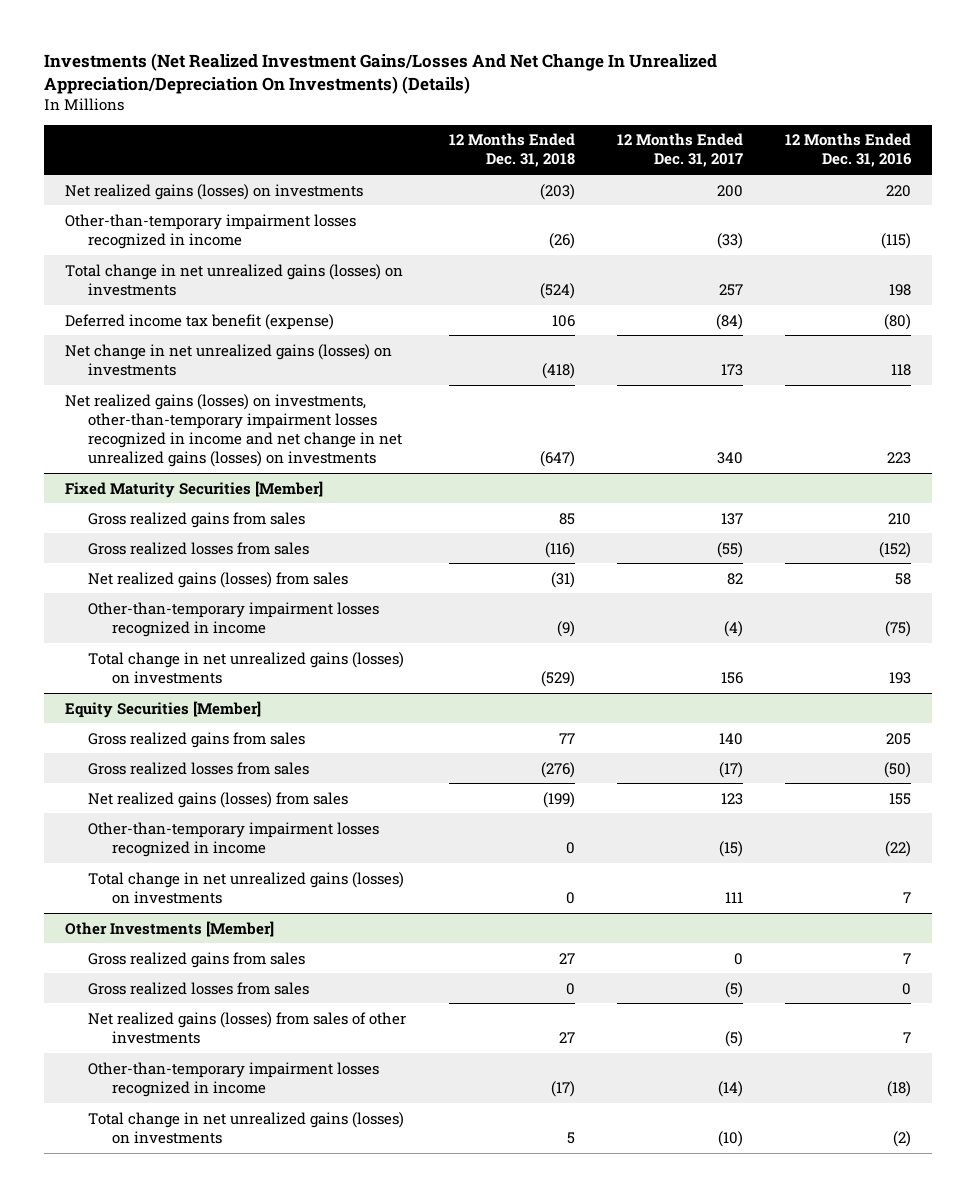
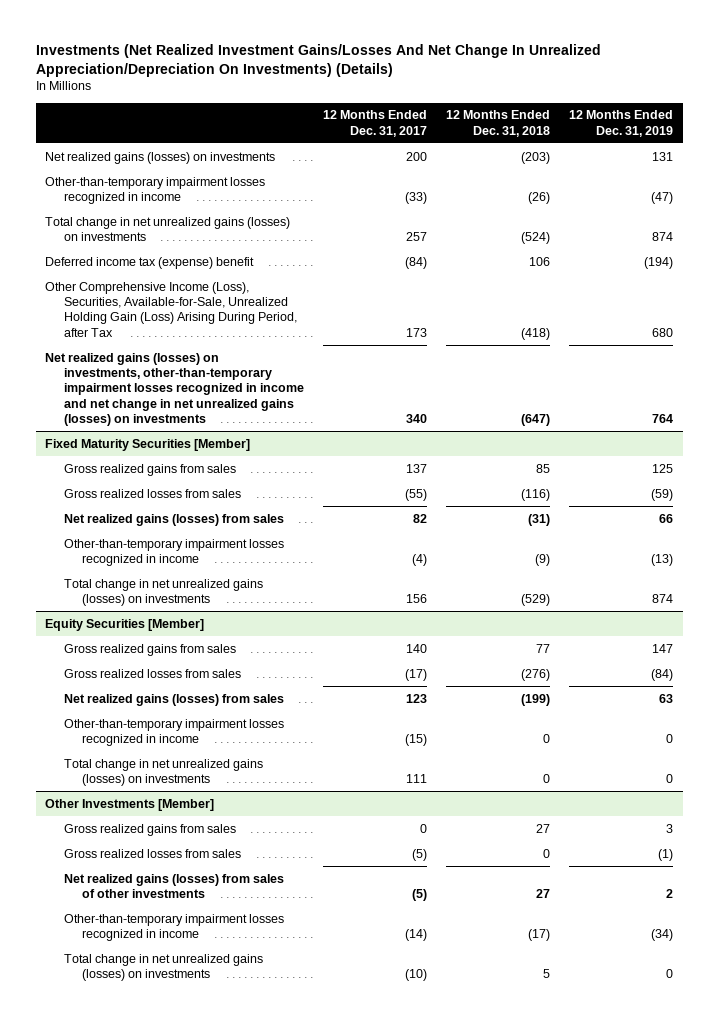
- | 12 Months Ended Dec. 31, 2018 | 12 Months Ended Dec. 31, 2017 | 12 Months Ended Dec. 31, 2016
+ | 12 Months Ended Dec. 31, 2017 | 12 Months Ended Dec. 31, 2018 | 12 Months Ended Dec. 31, 2019
- Deferred income tax benefit (expense) | 106 | (84) | (80)
- Net change in net unrealized gains (losses) on investments | (418) | 173 | 118
+ Deferred income tax (expense) benefit | (84) | 106 | (194)
+ Other Comprehensive Income (Loss), Securities, Available-for-Sale, Unrealized Holding Gain (Loss) Arising During Period, after Tax | 173 | (418) | 680

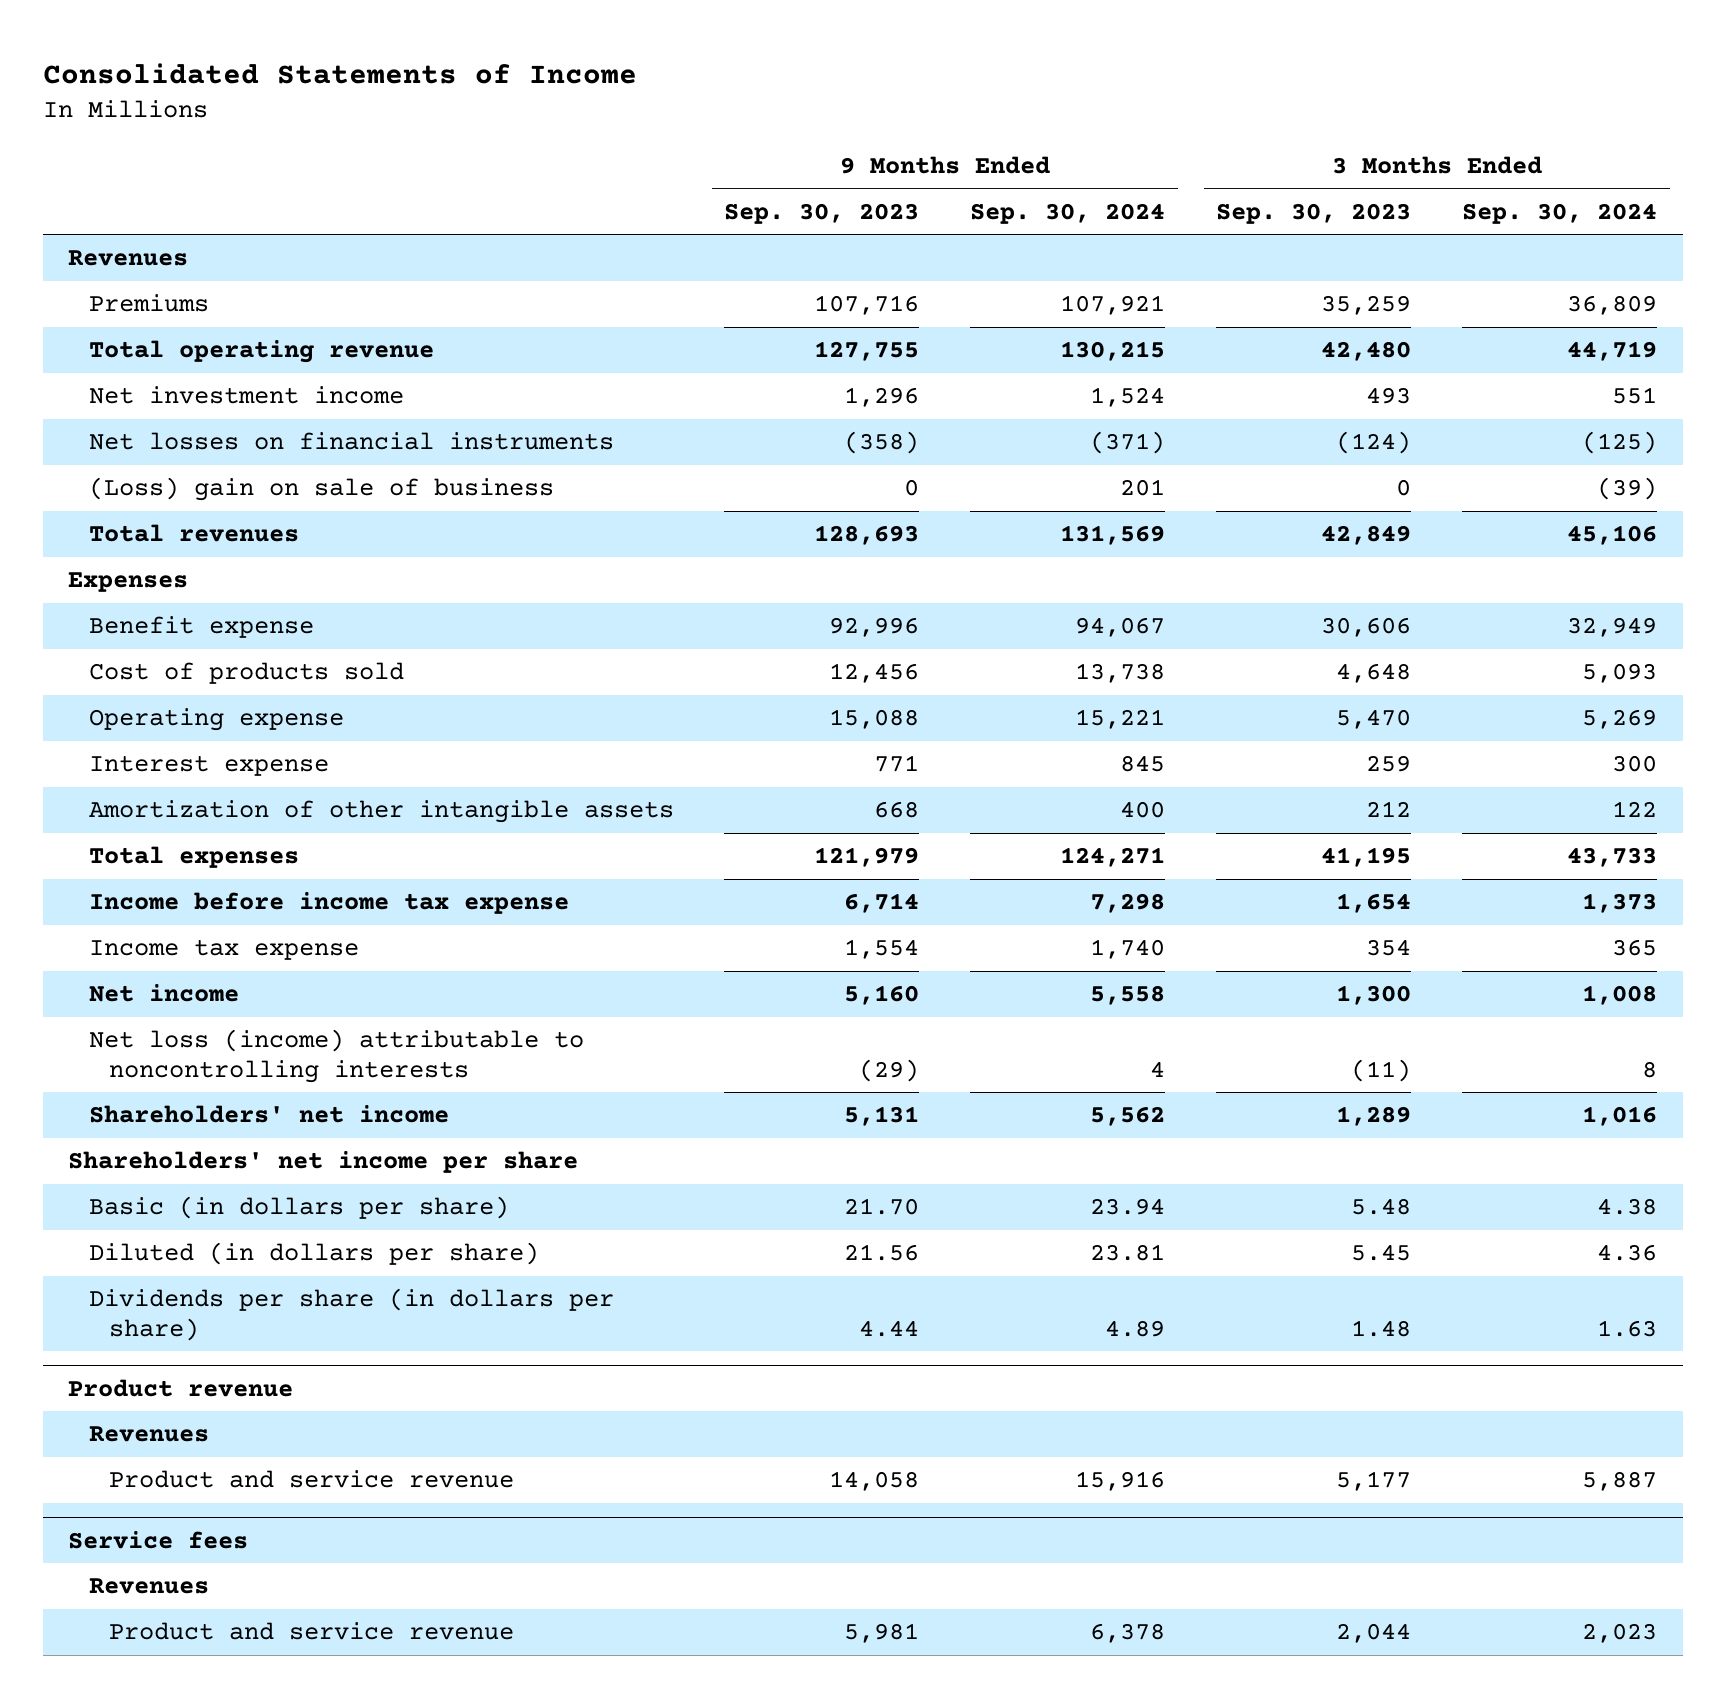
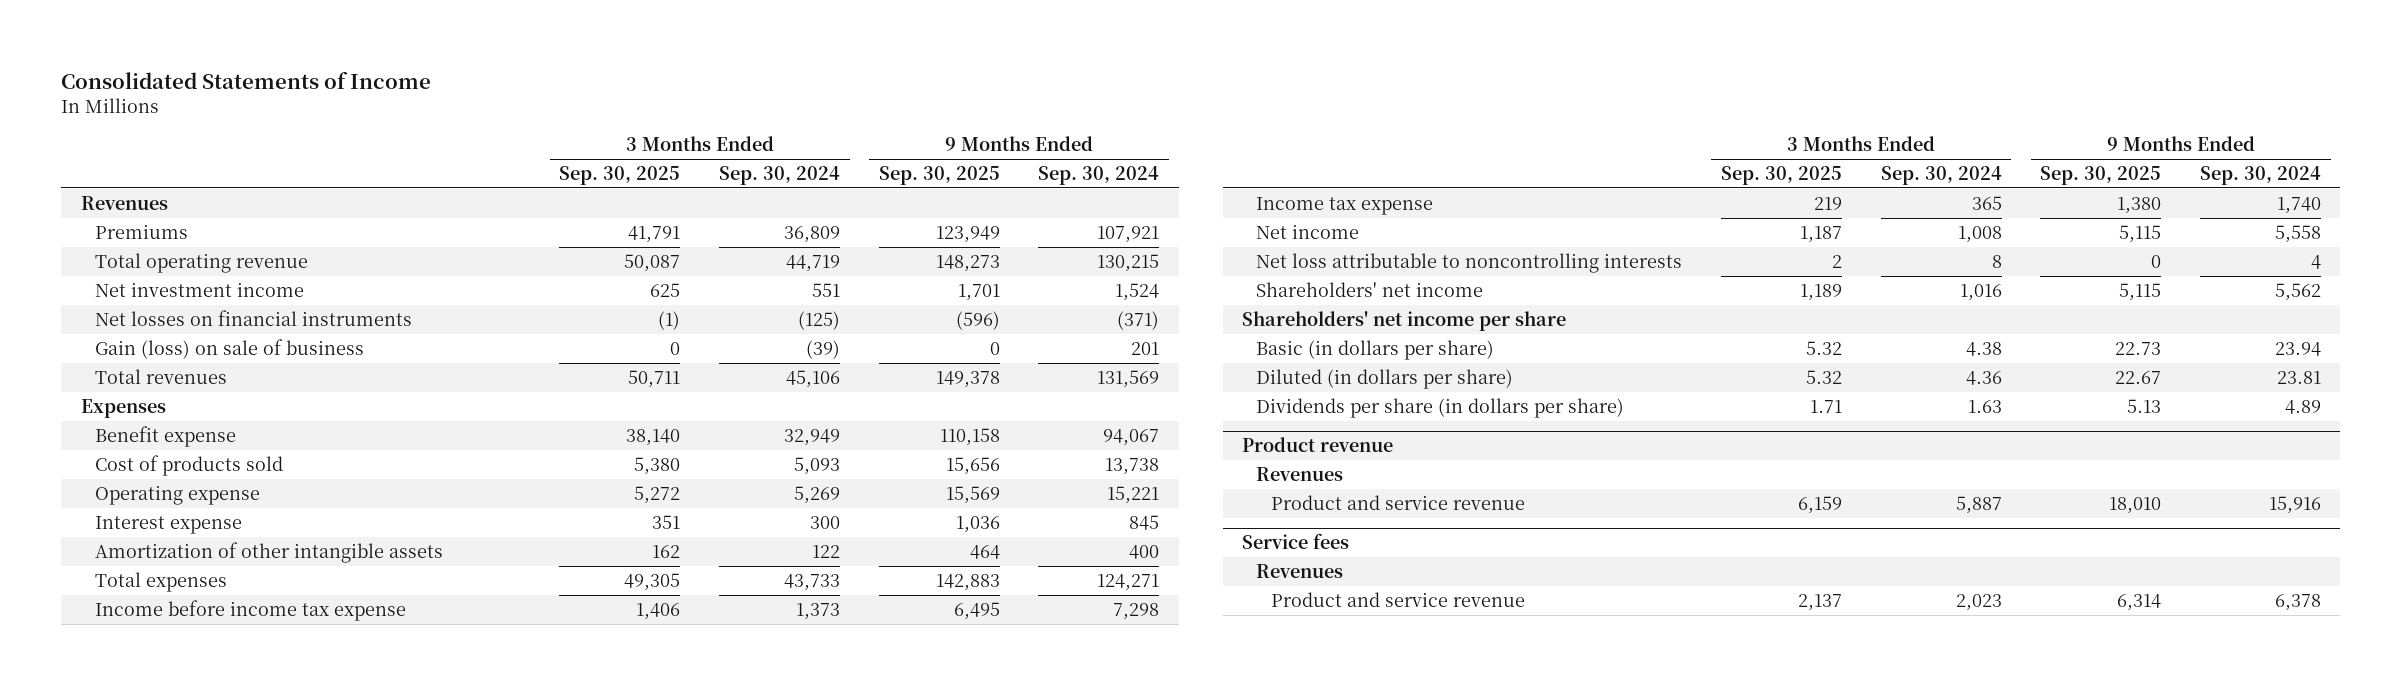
- | 9 Months Ended Sep. 30, 2023 | 9 Months Ended Sep. 30, 2024 | 3 Months Ended Sep. 30, 2023 | 3 Months Ended Sep. 30, 2024
+ | 3 Months Ended Sep. 30, 2025 | 3 Months Ended Sep. 30, 2024 | 9 Months Ended Sep. 30, 2025 | 9 Months Ended Sep. 30, 2024
- (Loss) gain on sale of business | 0 | 201 | 0 | (39)
+ Gain (loss) on sale of business | 0 | (39) | 0 | 201
- Net loss (income) attributable to noncontrolling interests | (29) | 4 | (11) | 8
+ Net loss attributable to noncontrolling interests | 2 | 8 | 0 | 4

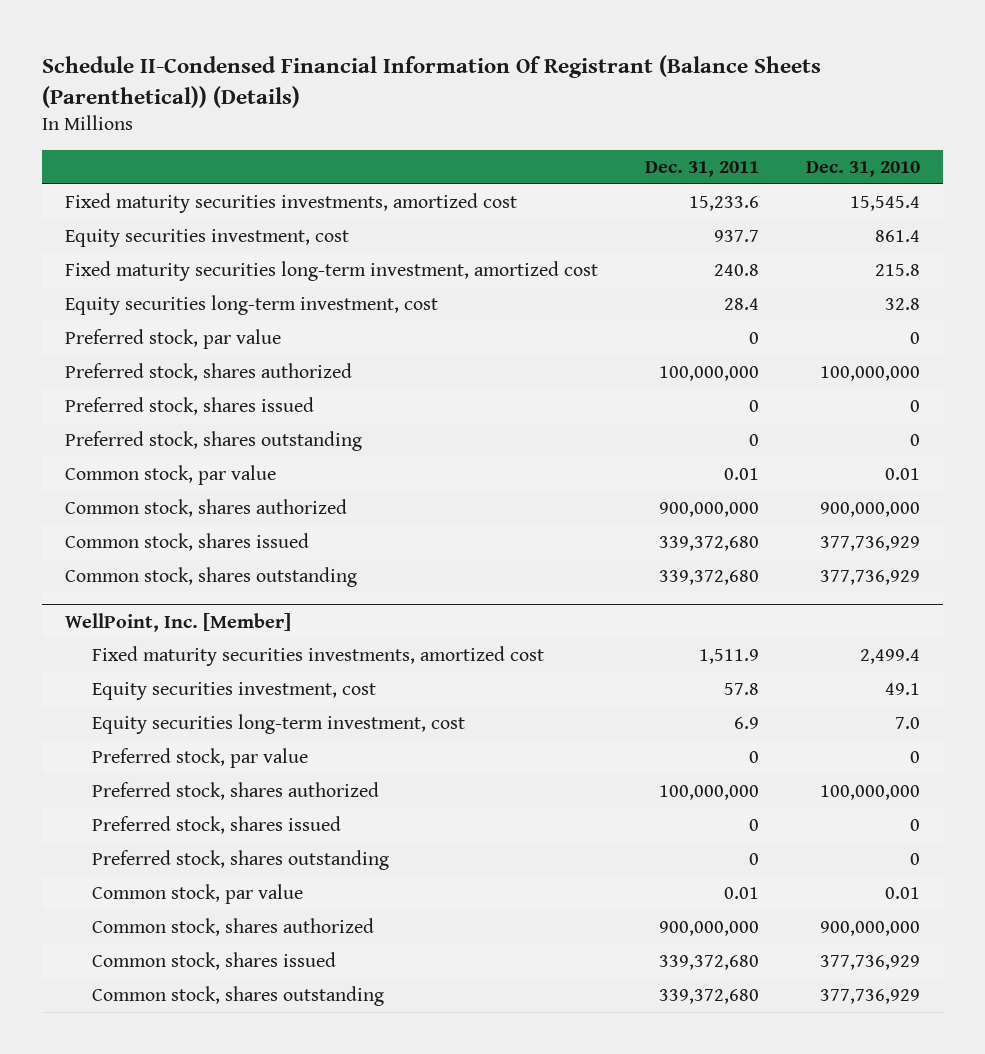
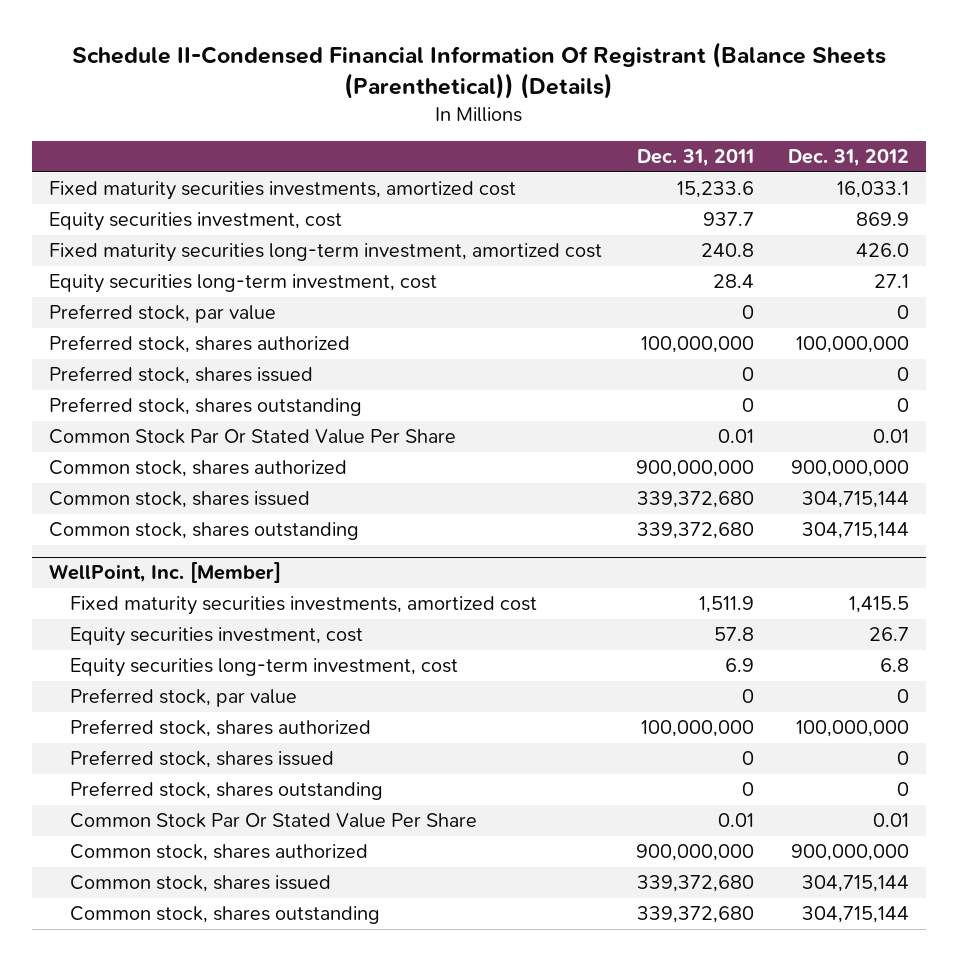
- | Dec. 31, 2011 | Dec. 31, 2010
+ | Dec. 31, 2011 | Dec. 31, 2012
- Common stock, par value | 0.01 | 0.01
+ Common Stock Par Or Stated Value Per Share | 0.01 | 0.01
@ WellPoint, Inc. [Member]
- Common stock, par value | 0.01 | 0.01
+ Common Stock Par Or Stated Value Per Share | 0.01 | 0.01

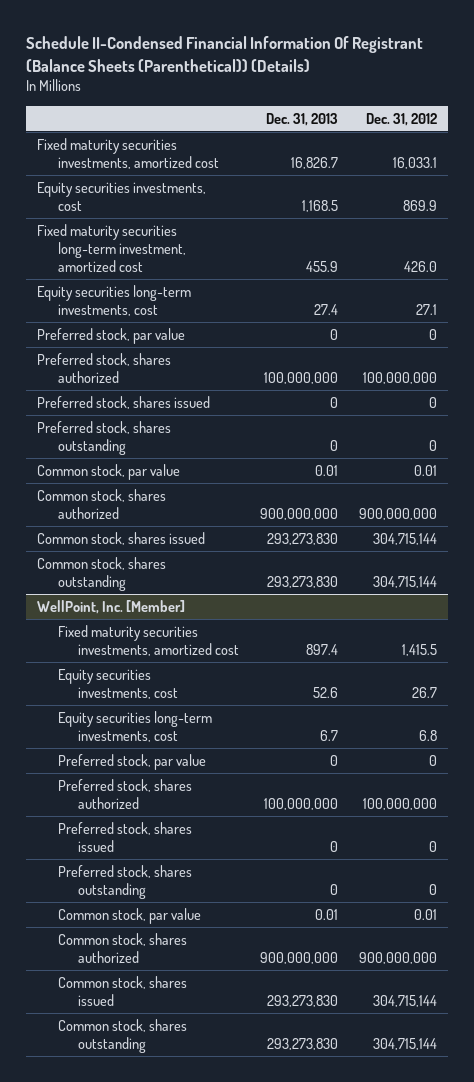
- | Dec. 31, 2011 | Dec. 31, 2012
+ | Dec. 31, 2013 | Dec. 31, 2012
- Equity securities investment, cost | 937.7 | 869.9
+ Equity securities investments, cost | 1,168.5 | 869.9
- Equity securities long-term investment, cost | 28.4 | 27.1
+ Equity securities long-term investments, cost | 27.4 | 27.1
- Common Stock Par Or Stated Value Per Share | 0.01 | 0.01
+ Common stock, par value | 0.01 | 0.01
@ WellPoint, Inc. [Member]
- Equity securities investment, cost | 57.8 | 26.7
- Equity securities long-term investment, cost | 6.9 | 6.8
+ Equity securities investments, cost | 52.6 | 26.7
+ Equity securities long-term investments, cost | 6.7 | 6.8
- Common Stock Par Or Stated Value Per Share | 0.01 | 0.01
+ Common stock, par value | 0.01 | 0.01

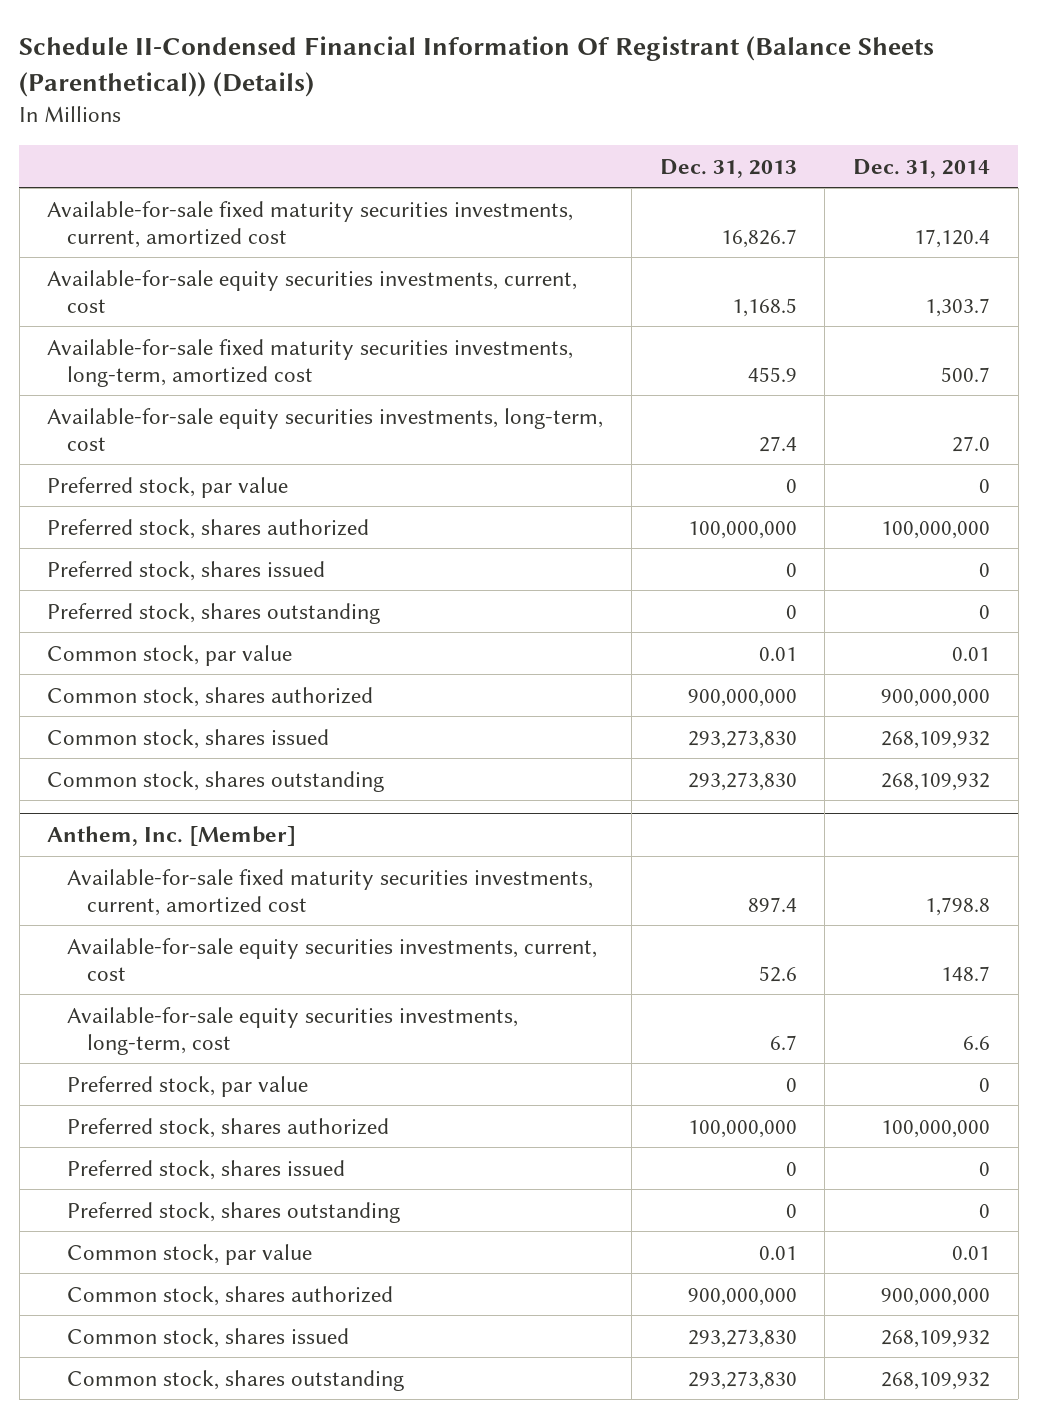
- | Dec. 31, 2013 | Dec. 31, 2012
+ | Dec. 31, 2013 | Dec. 31, 2014
- Fixed maturity securities investments, amortized cost | 16,826.7 | 16,033.1
- Equity securities investments, cost | 1,168.5 | 869.9
- Fixed maturity securities long-term investment, amortized cost | 455.9 | 426.0
- Equity securities long-term investments, cost | 27.4 | 27.1
+ Available-for-sale fixed maturity securities investments, current, amortized cost | 16,826.7 | 17,120.4
+ Available-for-sale equity securities investments, current, cost | 1,168.5 | 1,303.7
+ Available-for-sale fixed maturity securities investments, long-term, amortized cost | 455.9 | 500.7
+ Available-for-sale equity securities investments, long-term, cost | 27.4 | 27.0
- WellPoint, Inc. [Member]
- Fixed maturity securities investments, amortized cost | 897.4 | 1,415.5
- Equity securities investments, cost | 52.6 | 26.7
- Equity securities long-term investments, cost | 6.7 | 6.8
+ Anthem, Inc. [Member]
+ Available-for-sale fixed maturity securities investments, current, amortized cost | 897.4 | 1,798.8
+ Available-for-sale equity securities investments, current, cost | 52.6 | 148.7
+ Available-for-sale equity securities investments, long-term, cost | 6.7 | 6.6

